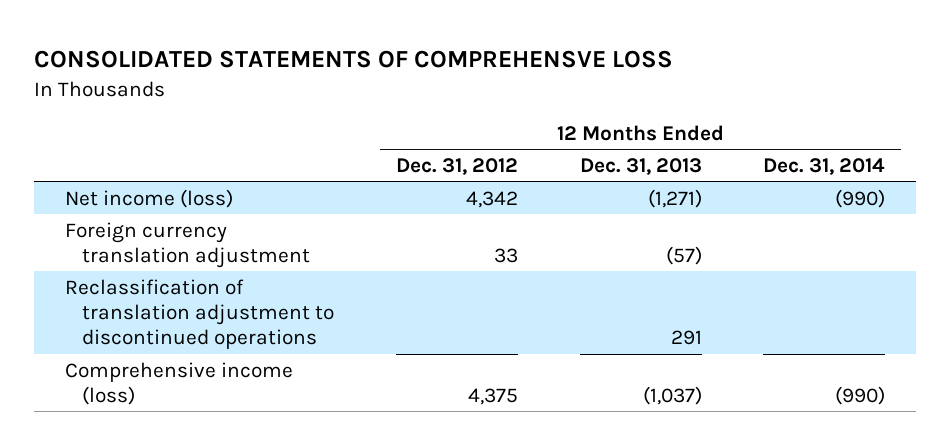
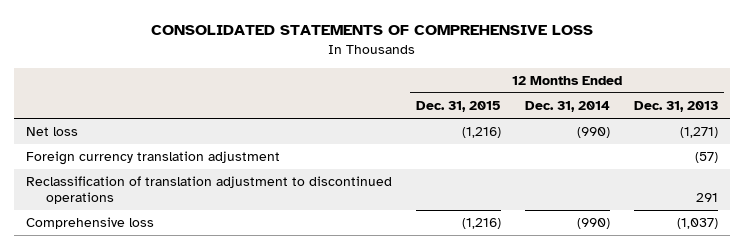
- CONSOLIDATED STATEMENTS OF COMPREHENSVE LOSS
+ CONSOLIDATED STATEMENTS OF COMPREHENSIVE LOSS
- | 12 Months Ended Dec. 31, 2012 | 12 Months Ended Dec. 31, 2013 | 12 Months Ended Dec. 31, 2014
+ | 12 Months Ended Dec. 31, 2015 | 12 Months Ended Dec. 31, 2014 | 12 Months Ended Dec. 31, 2013
- Net income (loss) | 4,342 | (1,271) | (990)
+ Net loss | (1,216) | (990) | (1,271)
- Comprehensive income (loss) | 4,375 | (1,037) | (990)
+ Comprehensive loss | (1,216) | (990) | (1,037)

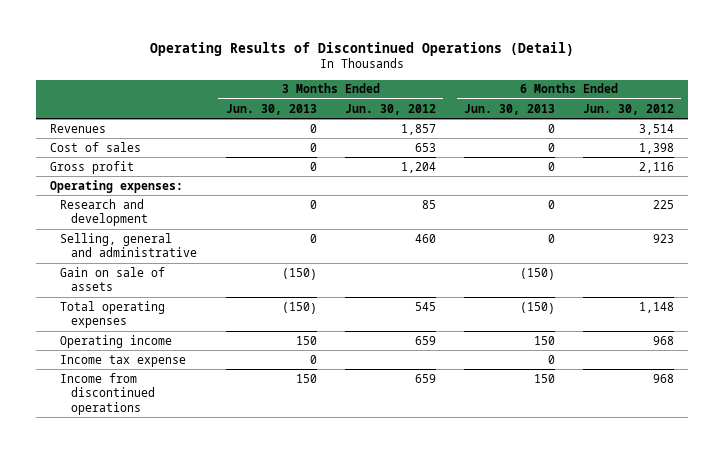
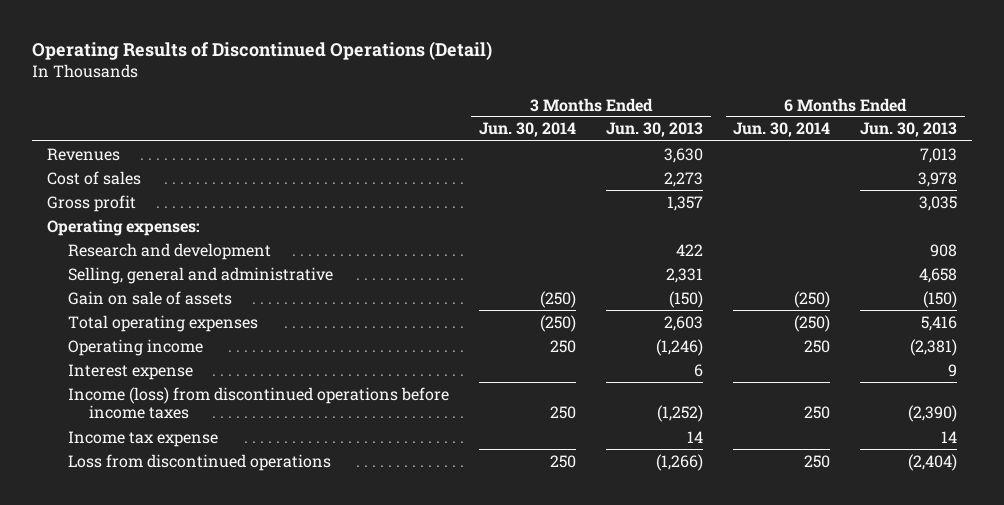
- | 3 Months Ended Jun. 30, 2013 | 3 Months Ended Jun. 30, 2012 | 6 Months Ended Jun. 30, 2013 | 6 Months Ended Jun. 30, 2012
+ | 3 Months Ended Jun. 30, 2014 | 3 Months Ended Jun. 30, 2013 | 6 Months Ended Jun. 30, 2014 | 6 Months Ended Jun. 30, 2013
- Revenues | 0 | 1,857 | 0 | 3,514
- Cost of sales | 0 | 653 | 0 | 1,398
- Gross profit | 0 | 1,204 | 0 | 2,116
+ Revenues | | 3,630 | | 7,013
+ Cost of sales | | 2,273 | | 3,978
+ Gross profit | | 1,357 | | 3,035
- Research and development | 0 | 85 | 0 | 225
- Selling, general and administrative | 0 | 460 | 0 | 923
+ Research and development | | 422 | | 908
+ Selling, general and administrative | | 2,331 | | 4,658
- Total operating expenses | (150) | 545 | (150) | 1,148
- Operating income | 150 | 659 | 150 | 968
- Income tax expense | 0 | | 0 |
- Income from discontinued operations | 150 | 659 | 150 | 968
+ Total operating expenses | (250) | 2,603 | (250) | 5,416
+ Operating income | 250 | (1,246) | 250 | (2,381)
+ Interest expense | | 6 | | 9
+ Income (loss) from discontinued operations before income taxes | 250 | (1,252) | 250 | (2,390)
+ Income tax expense | | 14 | | 14
+ Loss from discontinued operations | 250 | (1,266) | 250 | (2,404)

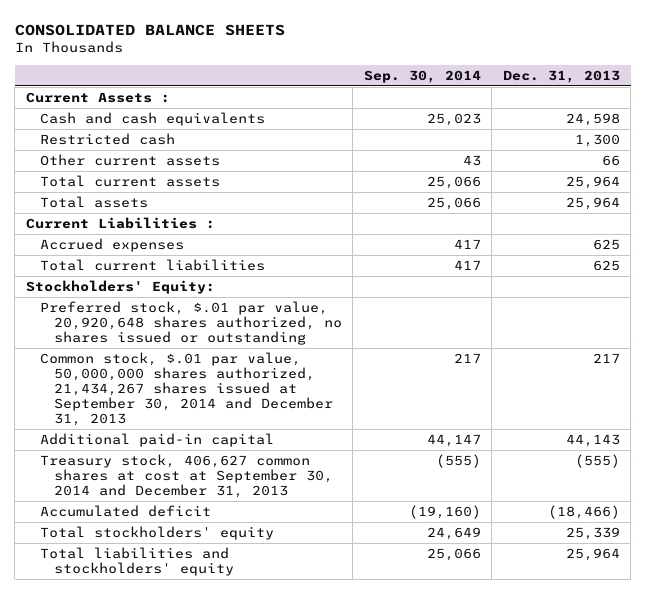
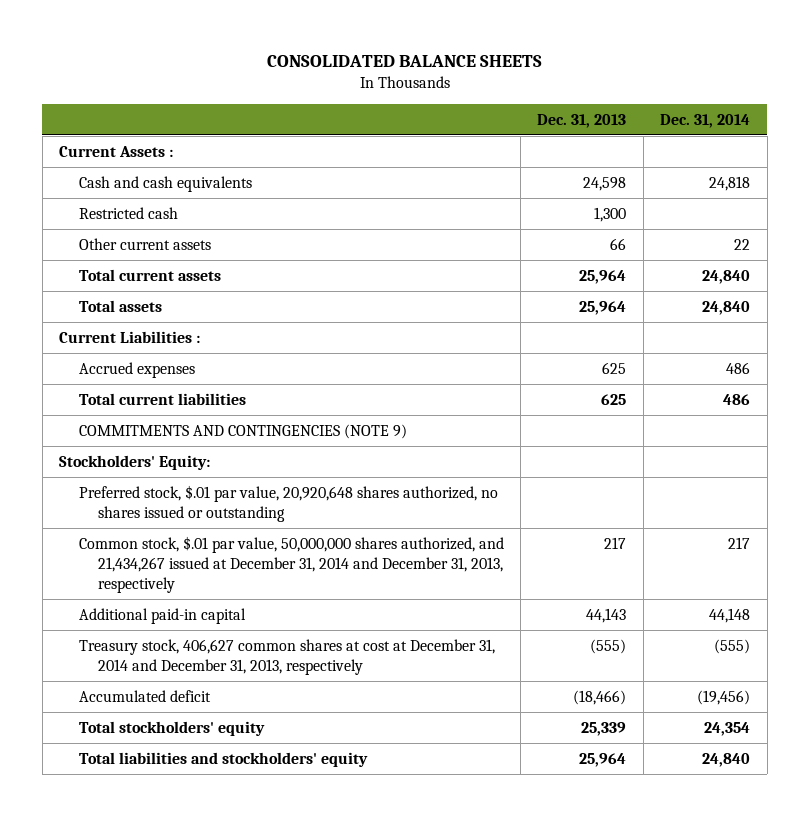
- | Sep. 30, 2014 | Dec. 31, 2013
+ | Dec. 31, 2013 | Dec. 31, 2014
+ COMMITMENTS AND CONTINGENCIES (NOTE 9)
- Common stock, $.01 par value, 50,000,000 shares authorized, 21,434,267 shares issued at September 30, 2014 and December 31, 2013 | 217 | 217
+ Common stock, $.01 par value, 50,000,000 shares authorized, and 21,434,267 issued at December 31, 2014 and December 31, 2013, respectively | 217 | 217
- Treasury stock, 406,627 common shares at cost at September 30, 2014 and December 31, 2013 | (555) | (555)
+ Treasury stock, 406,627 common shares at cost at December 31, 2014 and December 31, 2013, respectively | (555) | (555)

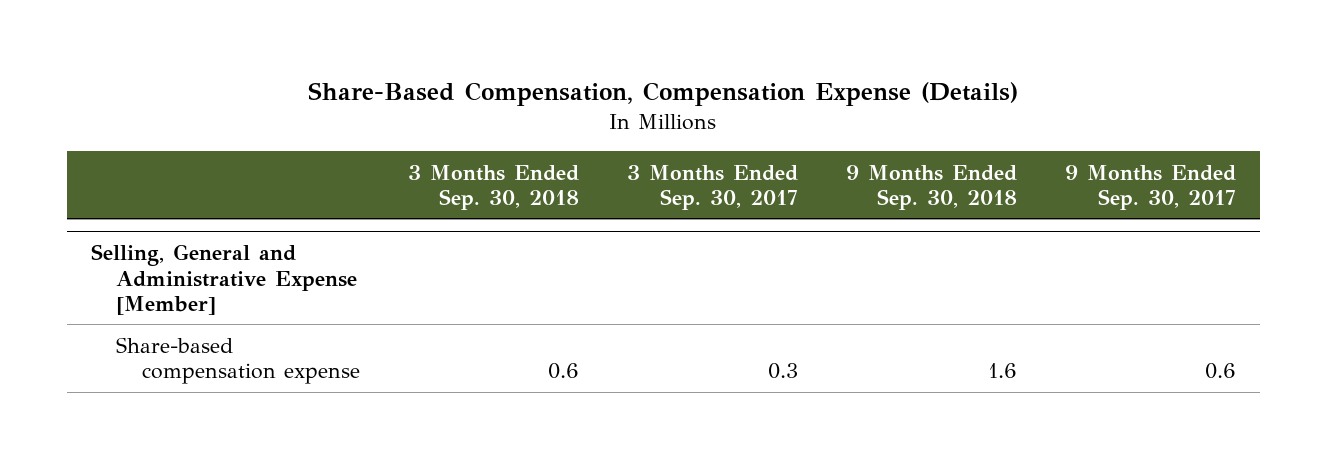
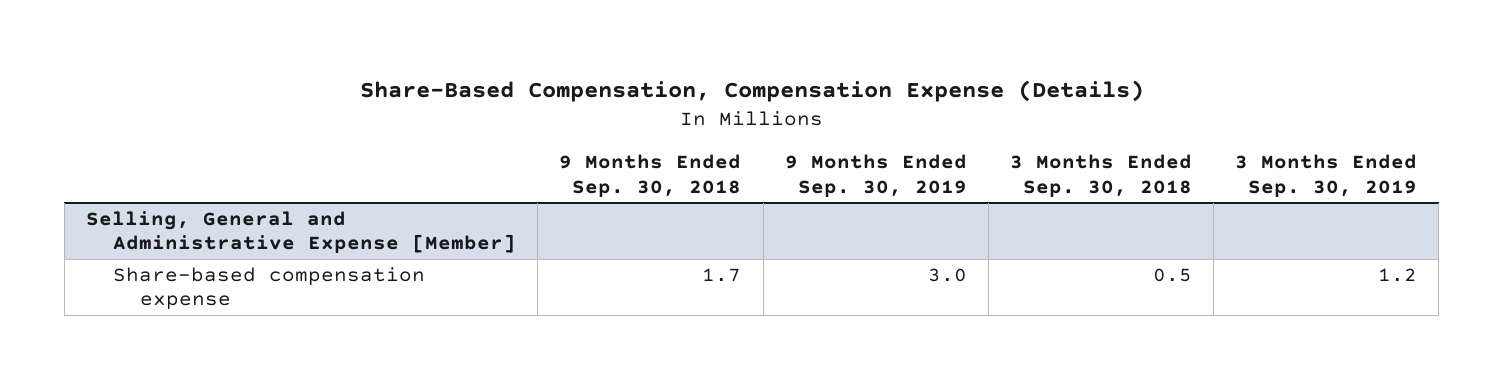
- | 3 Months Ended Sep. 30, 2018 | 3 Months Ended Sep. 30, 2017 | 9 Months Ended Sep. 30, 2018 | 9 Months Ended Sep. 30, 2017
+ | 9 Months Ended Sep. 30, 2018 | 9 Months Ended Sep. 30, 2019 | 3 Months Ended Sep. 30, 2018 | 3 Months Ended Sep. 30, 2019
@ Selling, General and Administrative Expense [Member]
- Share-based compensation expense | 0.6 | 0.3 | 1.6 | 0.6
+ Share-based compensation expense | 1.7 | 3.0 | 0.5 | 1.2

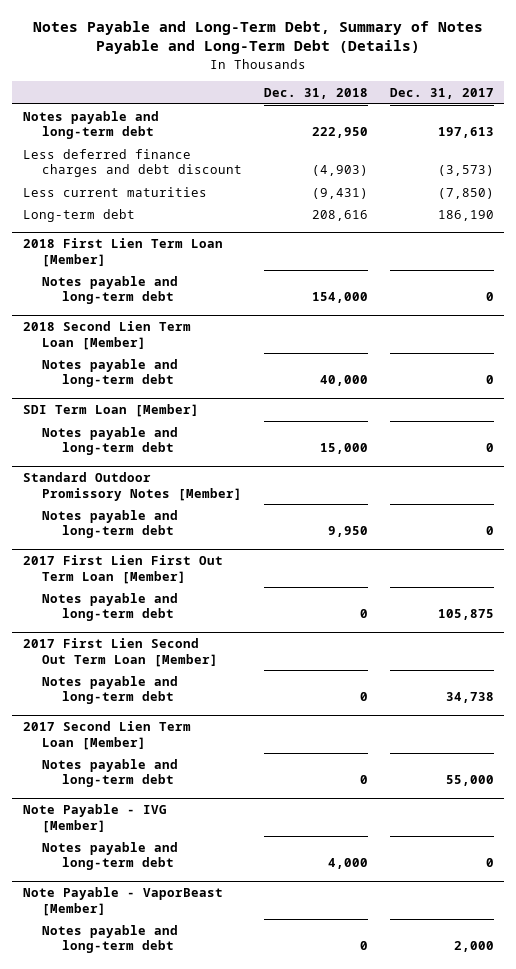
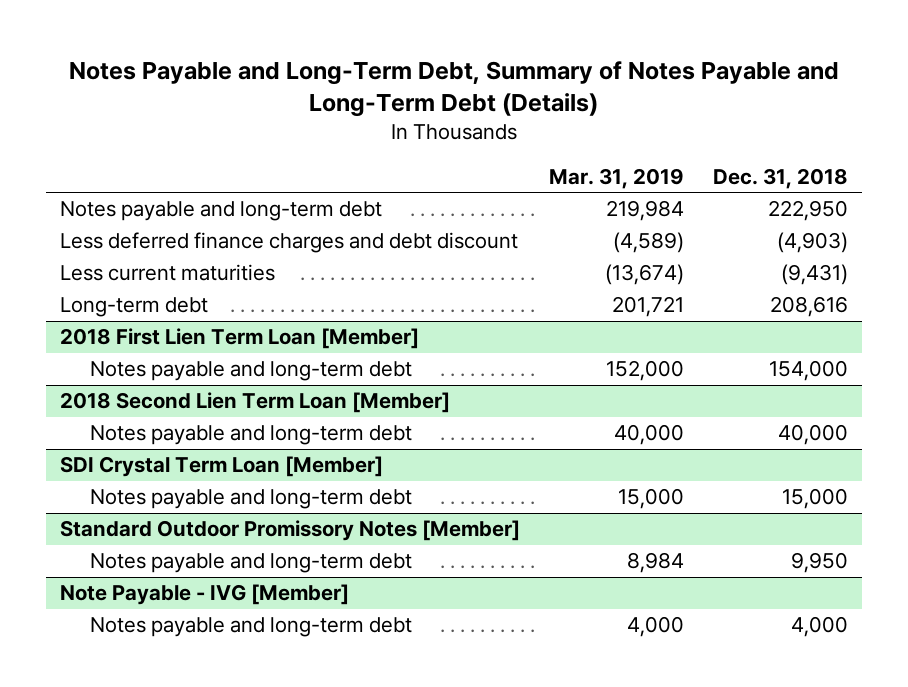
- | Dec. 31, 2018 | Dec. 31, 2017
+ | Mar. 31, 2019 | Dec. 31, 2018
- SDI Term Loan [Member]
+ SDI Crystal Term Loan [Member]
- 2017 First Lien First Out Term Loan [Member]
- Notes payable and long-term debt | 0 | 105,875
- 2017 First Lien Second Out Term Loan [Member]
- Notes payable and long-term debt | 0 | 34,738
- 2017 Second Lien Term Loan [Member]
- Notes payable and long-term debt | 0 | 55,000
- Note Payable - VaporBeast [Member]
- Notes payable and long-term debt | 0 | 2,000

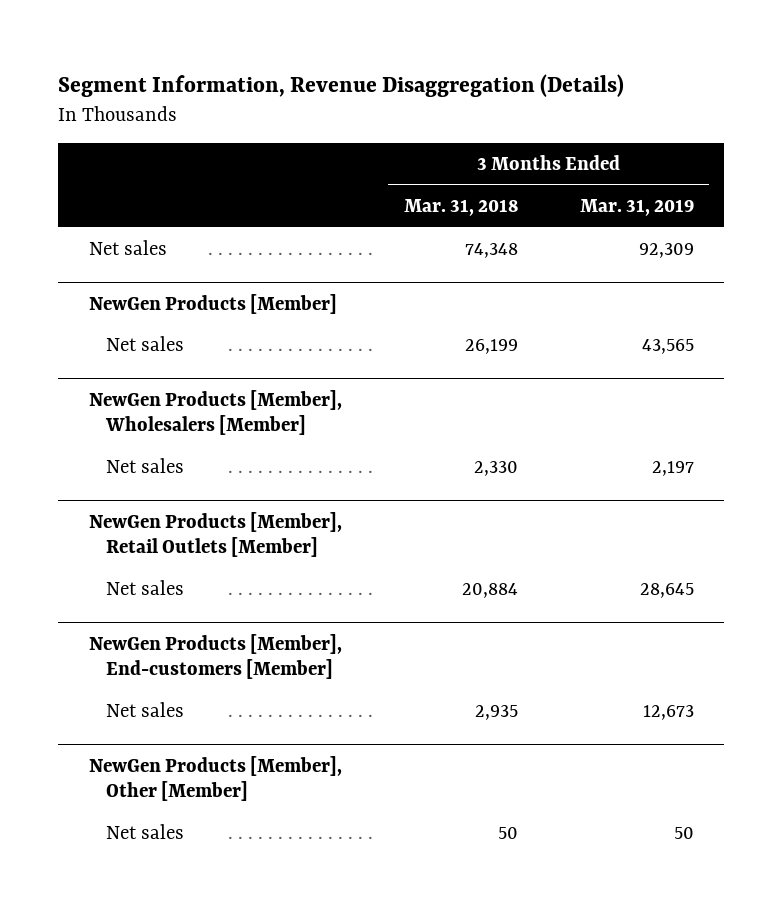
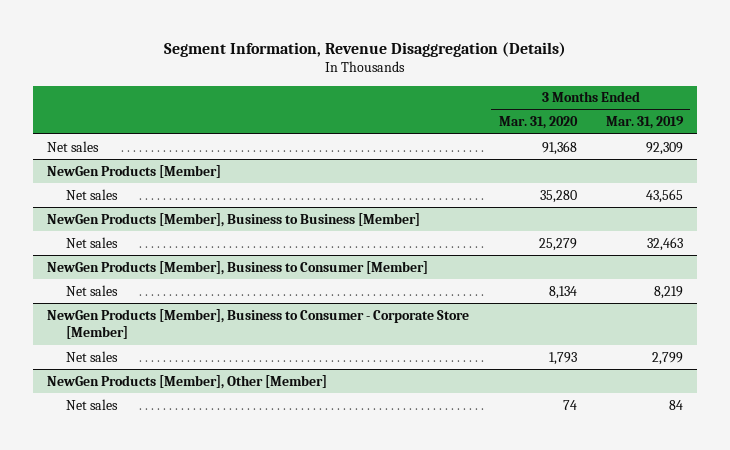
- | 3 Months Ended Mar. 31, 2018 | 3 Months Ended Mar. 31, 2019
+ | 3 Months Ended Mar. 31, 2020 | 3 Months Ended Mar. 31, 2019
- NewGen Products [Member], Wholesalers [Member]
- Net sales | 2,330 | 2,197
- NewGen Products [Member], Retail Outlets [Member]
- Net sales | 20,884 | 28,645
- NewGen Products [Member], End-customers [Member]
- Net sales | 2,935 | 12,673
+ NewGen Products [Member], Business to Business [Member]
+ Net sales | 25,279 | 32,463
+ NewGen Products [Member], Business to Consumer [Member]
+ Net sales | 8,134 | 8,219
+ NewGen Products [Member], Business to Consumer - Corporate Store [Member]
+ Net sales | 1,793 | 2,799
@ NewGen Products [Member], Other [Member]
- Net sales | 50 | 50
+ Net sales | 74 | 84

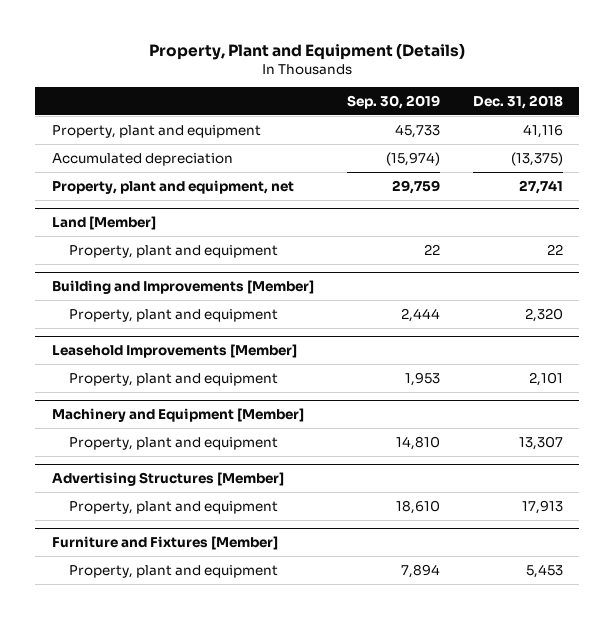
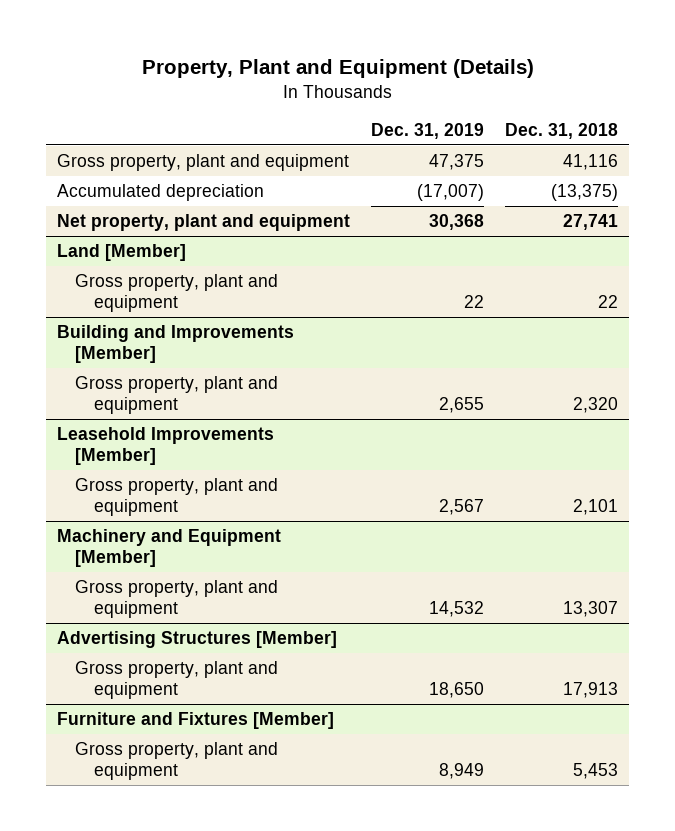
- | Sep. 30, 2019 | Dec. 31, 2018
+ | Dec. 31, 2019 | Dec. 31, 2018
- Property, plant and equipment | 45,733 | 41,116
+ Gross property, plant and equipment | 47,375 | 41,116
- Property, plant and equipment, net | 29,759 | 27,741
+ Net property, plant and equipment | 30,368 | 27,741
@ Land [Member]
- Property, plant and equipment | 22 | 22
+ Gross property, plant and equipment | 22 | 22
@ Building and Improvements [Member]
- Property, plant and equipment | 2,444 | 2,320
+ Gross property, plant and equipment | 2,655 | 2,320
@ Leasehold Improvements [Member]
- Property, plant and equipment | 1,953 | 2,101
+ Gross property, plant and equipment | 2,567 | 2,101
@ Machinery and Equipment [Member]
- Property, plant and equipment | 14,810 | 13,307
+ Gross property, plant and equipment | 14,532 | 13,307
@ Advertising Structures [Member]
- Property, plant and equipment | 18,610 | 17,913
+ Gross property, plant and equipment | 18,650 | 17,913
@ Furniture and Fixtures [Member]
- Property, plant and equipment | 7,894 | 5,453
+ Gross property, plant and equipment | 8,949 | 5,453

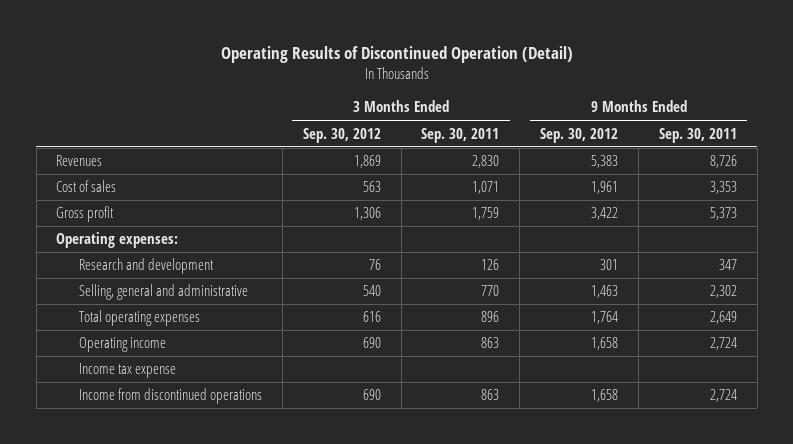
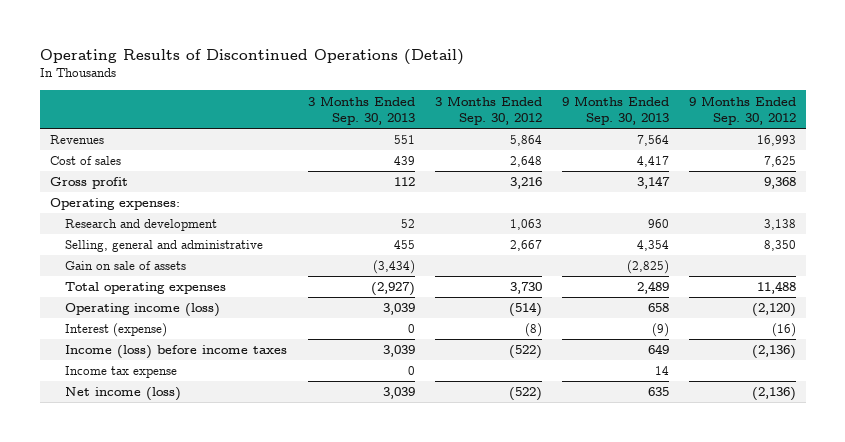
- Operating Results of Discontinued Operation (Detail)
+ Operating Results of Discontinued Operations (Detail)
- | 3 Months Ended Sep. 30, 2012 | 3 Months Ended Sep. 30, 2011 | 9 Months Ended Sep. 30, 2012 | 9 Months Ended Sep. 30, 2011
+ | 3 Months Ended Sep. 30, 2013 | 3 Months Ended Sep. 30, 2012 | 9 Months Ended Sep. 30, 2013 | 9 Months Ended Sep. 30, 2012
- Revenues | 1,869 | 2,830 | 5,383 | 8,726
- Cost of sales | 563 | 1,071 | 1,961 | 3,353
- Gross profit | 1,306 | 1,759 | 3,422 | 5,373
+ Revenues | 551 | 5,864 | 7,564 | 16,993
+ Cost of sales | 439 | 2,648 | 4,417 | 7,625
+ Gross profit | 112 | 3,216 | 3,147 | 9,368
- Research and development | 76 | 126 | 301 | 347
- Selling, general and administrative | 540 | 770 | 1,463 | 2,302
- Total operating expenses | 616 | 896 | 1,764 | 2,649
- Operating income | 690 | 863 | 1,658 | 2,724
+ Research and development | 52 | 1,063 | 960 | 3,138
+ Selling, general and administrative | 455 | 2,667 | 4,354 | 8,350
+ Gain on sale of assets | (3,434) | | (2,825) |
+ Total operating expenses | (2,927) | 3,730 | 2,489 | 11,488
+ Operating income (loss) | 3,039 | (514) | 658 | (2,120)
+ Interest (expense) | 0 | (8) | (9) | (16)
+ Income (loss) before income taxes | 3,039 | (522) | 649 | (2,136)
- Income from discontinued operations | 690 | 863 | 1,658 | 2,724
+ Net income (loss) | 3,039 | (522) | 635 | (2,136)

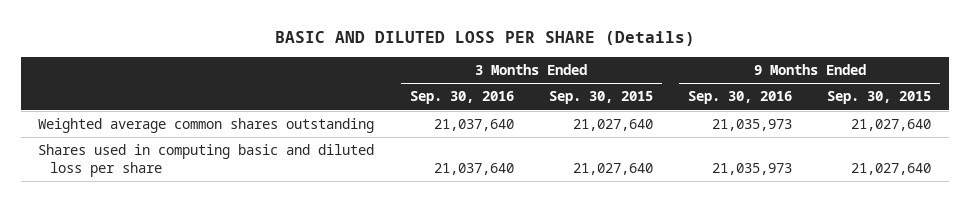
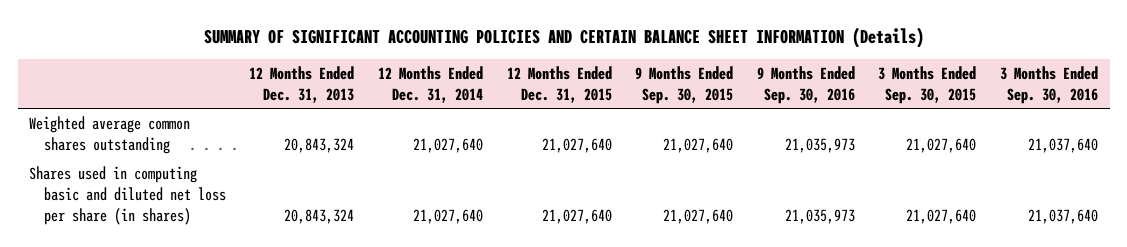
- BASIC AND DILUTED LOSS PER SHARE (Details)
+ SUMMARY OF SIGNIFICANT ACCOUNTING POLICIES AND CERTAIN BALANCE SHEET INFORMATION (Details)
- | 3 Months Ended Sep. 30, 2016 | 3 Months Ended Sep. 30, 2015 | 9 Months Ended Sep. 30, 2016 | 9 Months Ended Sep. 30, 2015
+ | 12 Months Ended Dec. 31, 2013 | 12 Months Ended Dec. 31, 2014 | 12 Months Ended Dec. 31, 2015 | 9 Months Ended Sep. 30, 2015 | 9 Months Ended Sep. 30, 2016 | 3 Months Ended Sep. 30, 2015 | 3 Months Ended Sep. 30, 2016
- Shares used in computing basic and diluted loss per share | 21,037,640 | 21,027,640 | 21,035,973 | 21,027,640
+ Shares used in computing basic and diluted net loss per share (in shares) | 20,843,324 | 21,027,640 | 21,027,640 | 21,027,640 | 21,035,973 | 21,027,640 | 21,037,640

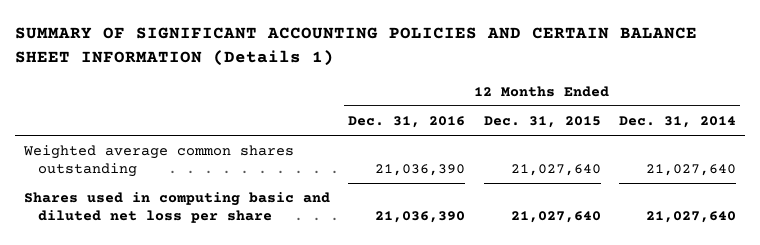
- SUMMARY OF SIGNIFICANT ACCOUNTING POLICIES AND CERTAIN BALANCE SHEET INFORMATION (Details)
+ SUMMARY OF SIGNIFICANT ACCOUNTING POLICIES AND CERTAIN BALANCE SHEET INFORMATION (Details 1)
- | 12 Months Ended Dec. 31, 2013 | 12 Months Ended Dec. 31, 2014 | 12 Months Ended Dec. 31, 2015 | 9 Months Ended Sep. 30, 2015 | 9 Months Ended Sep. 30, 2016 | 3 Months Ended Sep. 30, 2015 | 3 Months Ended Sep. 30, 2016
+ | 12 Months Ended Dec. 31, 2016 | 12 Months Ended Dec. 31, 2015 | 12 Months Ended Dec. 31, 2014
- Shares used in computing basic and diluted net loss per share (in shares) | 20,843,324 | 21,027,640 | 21,027,640 | 21,027,640 | 21,035,973 | 21,027,640 | 21,037,640
+ Shares used in computing basic and diluted net loss per share | 21,036,390 | 21,027,640 | 21,027,640

